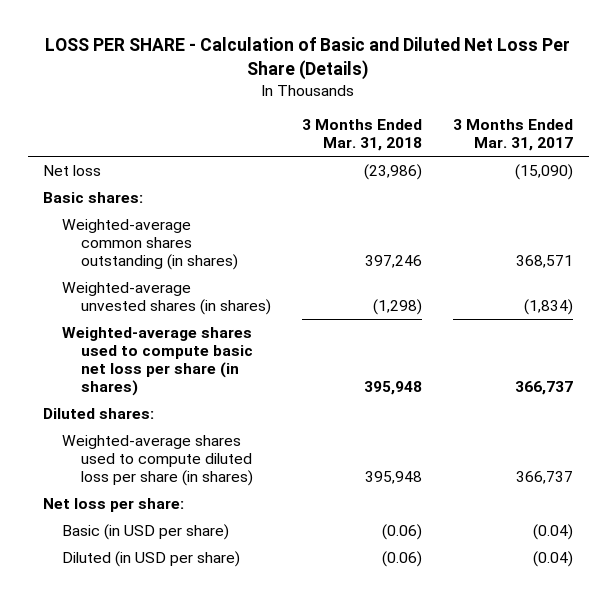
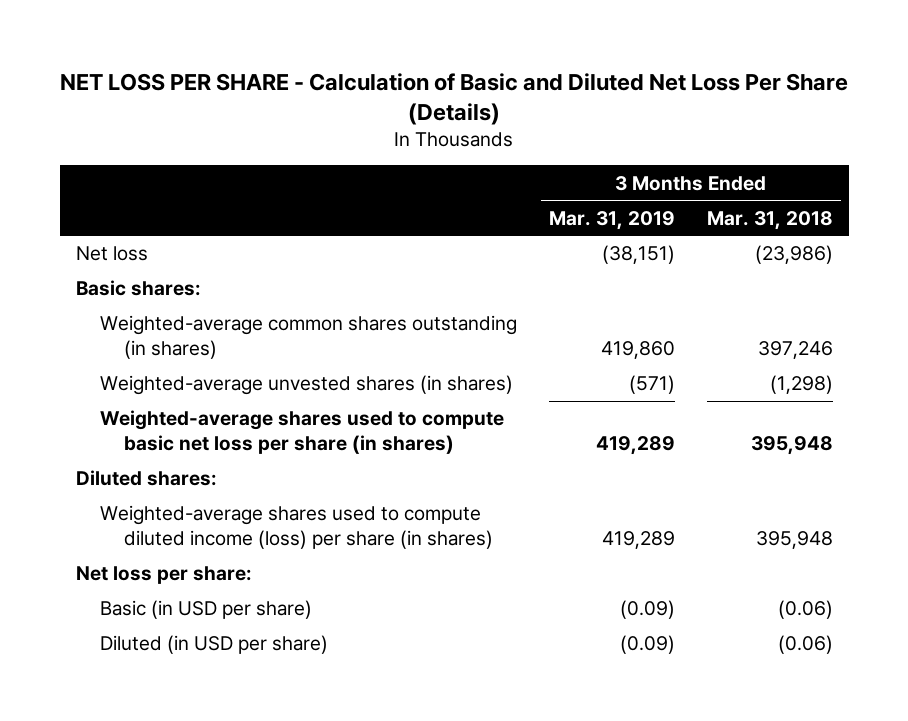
- LOSS PER SHARE - Calculation of Basic and Diluted Net Loss Per Share (Details)
+ NET LOSS PER SHARE - Calculation of Basic and Diluted Net Loss Per Share (Details)
- | 3 Months Ended Mar. 31, 2018 | 3 Months Ended Mar. 31, 2017
+ | 3 Months Ended Mar. 31, 2019 | 3 Months Ended Mar. 31, 2018
- Weighted-average shares used to compute diluted loss per share (in shares) | 395,948 | 366,737
+ Weighted-average shares used to compute diluted income (loss) per share (in shares) | 419,289 | 395,948

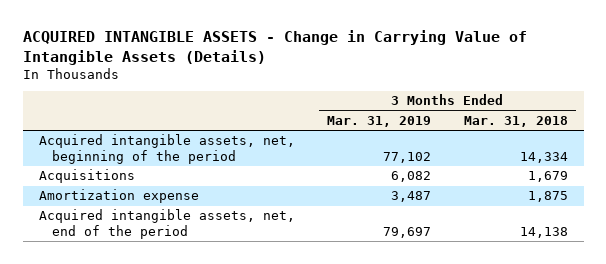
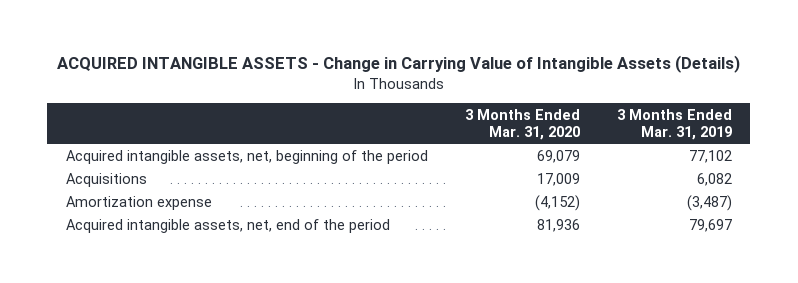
- | 3 Months Ended Mar. 31, 2019 | 3 Months Ended Mar. 31, 2018
+ | 3 Months Ended Mar. 31, 2020 | 3 Months Ended Mar. 31, 2019
- Amortization expense | 3,487 | 1,875
+ Amortization expense | (4,152) | (3,487)

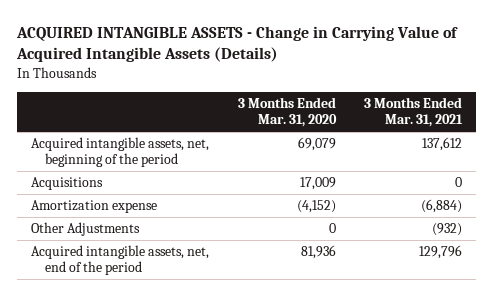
- ACQUIRED INTANGIBLE ASSETS - Change in Carrying Value of Intangible Assets (Details)
+ ACQUIRED INTANGIBLE ASSETS - Change in Carrying Value of Acquired Intangible Assets (Details)
- | 3 Months Ended Mar. 31, 2020 | 3 Months Ended Mar. 31, 2019
+ | 3 Months Ended Mar. 31, 2020 | 3 Months Ended Mar. 31, 2021
+ Other Adjustments | 0 | (932)

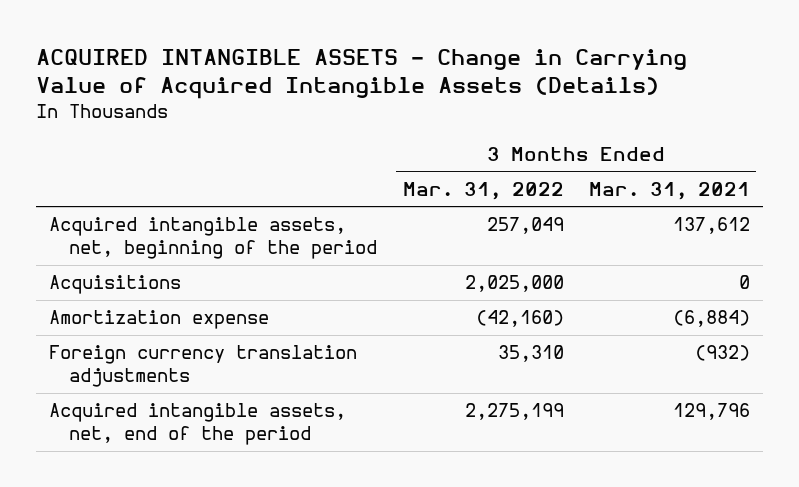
- | 3 Months Ended Mar. 31, 2020 | 3 Months Ended Mar. 31, 2021
+ | 3 Months Ended Mar. 31, 2022 | 3 Months Ended Mar. 31, 2021
- Other Adjustments | 0 | (932)
+ Foreign currency translation adjustments | 35,310 | (932)

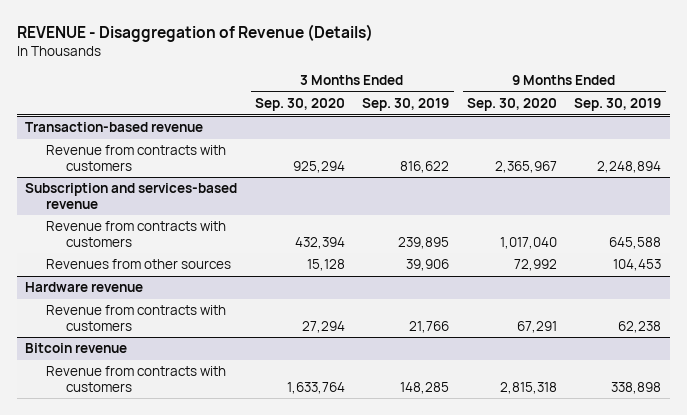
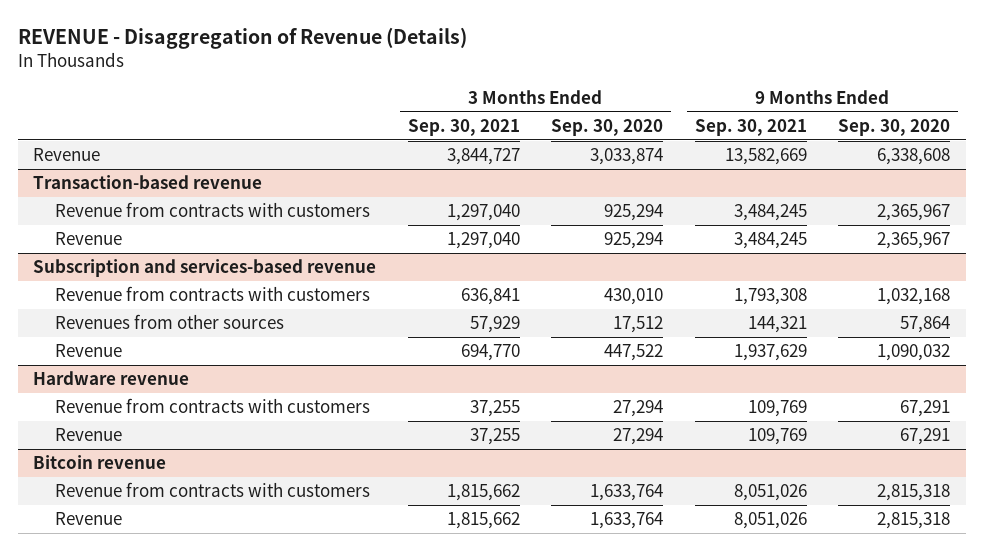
- | 3 Months Ended Sep. 30, 2020 | 3 Months Ended Sep. 30, 2019 | 9 Months Ended Sep. 30, 2020 | 9 Months Ended Sep. 30, 2019
+ | 3 Months Ended Sep. 30, 2021 | 3 Months Ended Sep. 30, 2020 | 9 Months Ended Sep. 30, 2021 | 9 Months Ended Sep. 30, 2020
+ Revenue | 3,844,727 | 3,033,874 | 13,582,669 | 6,338,608
@ Transaction-based revenue
+ Revenue | 1,297,040 | 925,294 | 3,484,245 | 2,365,967
@ Subscription and services-based revenue
- Revenue from contracts with customers | 432,394 | 239,895 | 1,017,040 | 645,588
- Revenues from other sources | 15,128 | 39,906 | 72,992 | 104,453
+ Revenue from contracts with customers | 636,841 | 430,010 | 1,793,308 | 1,032,168
+ Revenues from other sources | 57,929 | 17,512 | 144,321 | 57,864
+ Revenue | 694,770 | 447,522 | 1,937,629 | 1,090,032
@ Hardware revenue
+ Revenue | 37,255 | 27,294 | 109,769 | 67,291
@ Bitcoin revenue
+ Revenue | 1,815,662 | 1,633,764 | 8,051,026 | 2,815,318

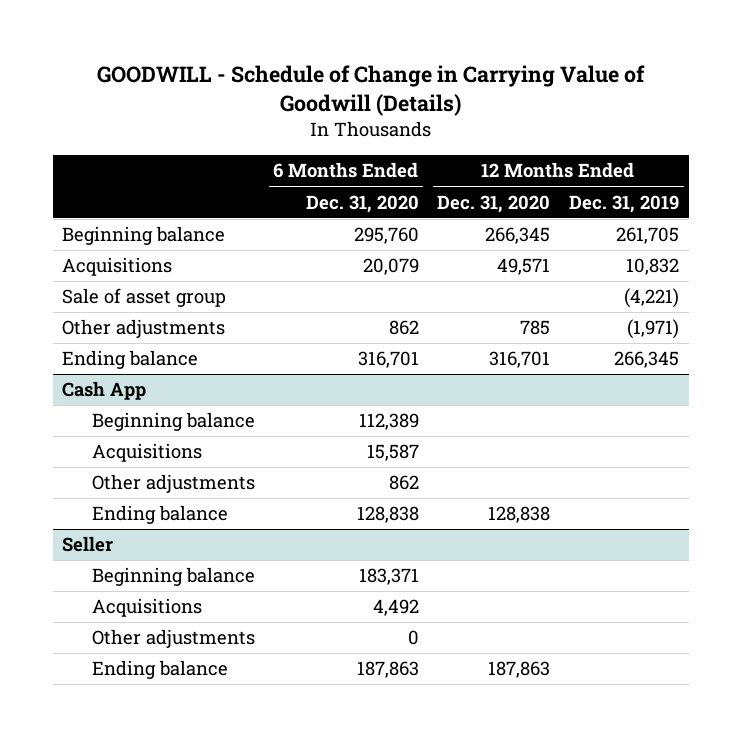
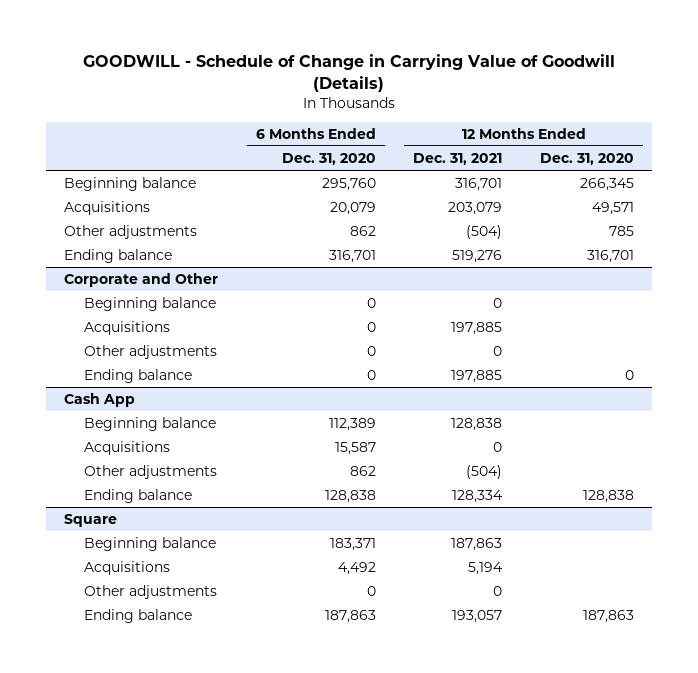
- | 6 Months Ended Dec. 31, 2020 | 12 Months Ended Dec. 31, 2020 | 12 Months Ended Dec. 31, 2019
+ | 6 Months Ended Dec. 31, 2020 | 12 Months Ended Dec. 31, 2021 | 12 Months Ended Dec. 31, 2020
- Sale of asset group | | | (4,221)
+ Corporate and Other
+ Beginning balance | 0 | 0 |
+ Acquisitions | 0 | 197,885 |
+ Other adjustments | 0 | 0 |
+ Ending balance | 0 | 197,885 | 0
- Seller
+ Square

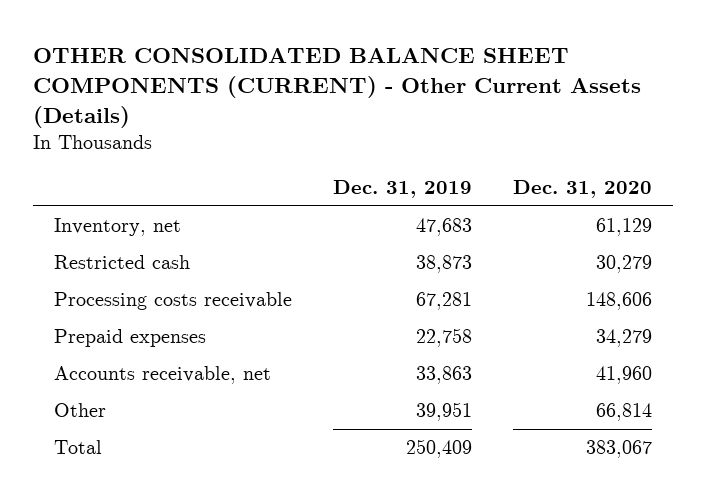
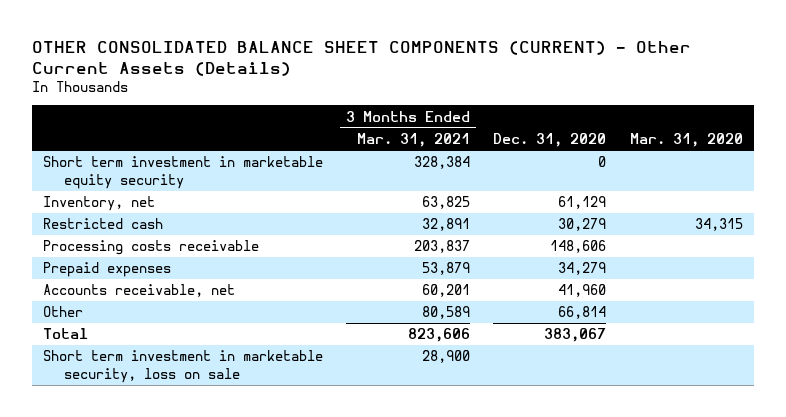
- | Dec. 31, 2019 | Dec. 31, 2020
+ | 3 Months Ended Mar. 31, 2021 | Dec. 31, 2020 | Mar. 31, 2020
+ Short term investment in marketable equity security | 328,384 | 0 |
+ Short term investment in marketable security, loss on sale | 28,900 | |

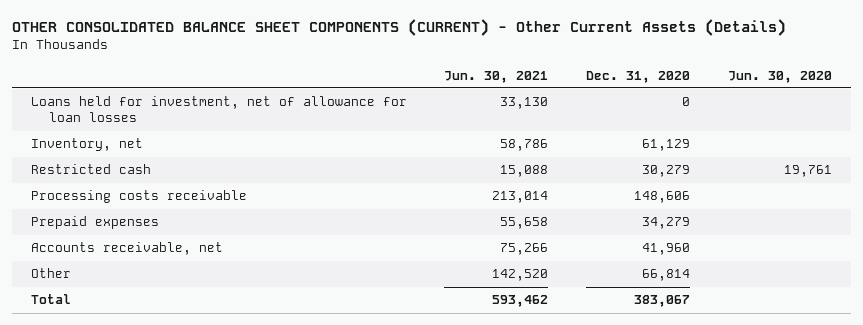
- | 3 Months Ended Mar. 31, 2021 | Dec. 31, 2020 | Mar. 31, 2020
+ | Jun. 30, 2021 | Dec. 31, 2020 | Jun. 30, 2020
- Short term investment in marketable equity security | 328,384 | 0 |
+ Loans held for investment, net of allowance for loan losses | 33,130 | 0 |
- Short term investment in marketable security, loss on sale | 28,900 | |

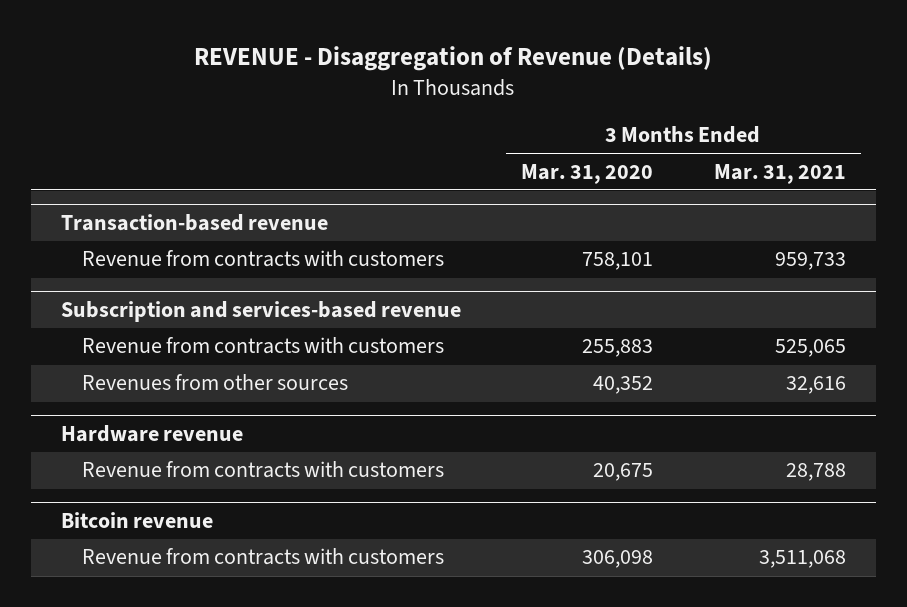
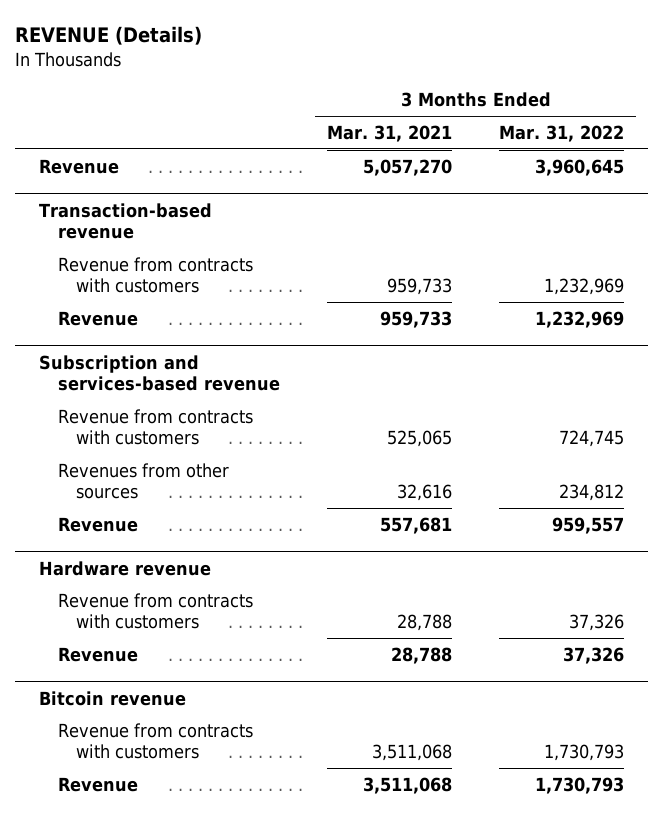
- REVENUE - Disaggregation of Revenue (Details)
+ REVENUE (Details)
- | 3 Months Ended Mar. 31, 2020 | 3 Months Ended Mar. 31, 2021
+ | 3 Months Ended Mar. 31, 2021 | 3 Months Ended Mar. 31, 2022
+ Revenue | 5,057,270 | 3,960,645
@ Transaction-based revenue
+ Revenue | 959,733 | 1,232,969
@ Subscription and services-based revenue
+ Revenue | 557,681 | 959,557
@ Hardware revenue
+ Revenue | 28,788 | 37,326
@ Bitcoin revenue
+ Revenue | 3,511,068 | 1,730,793

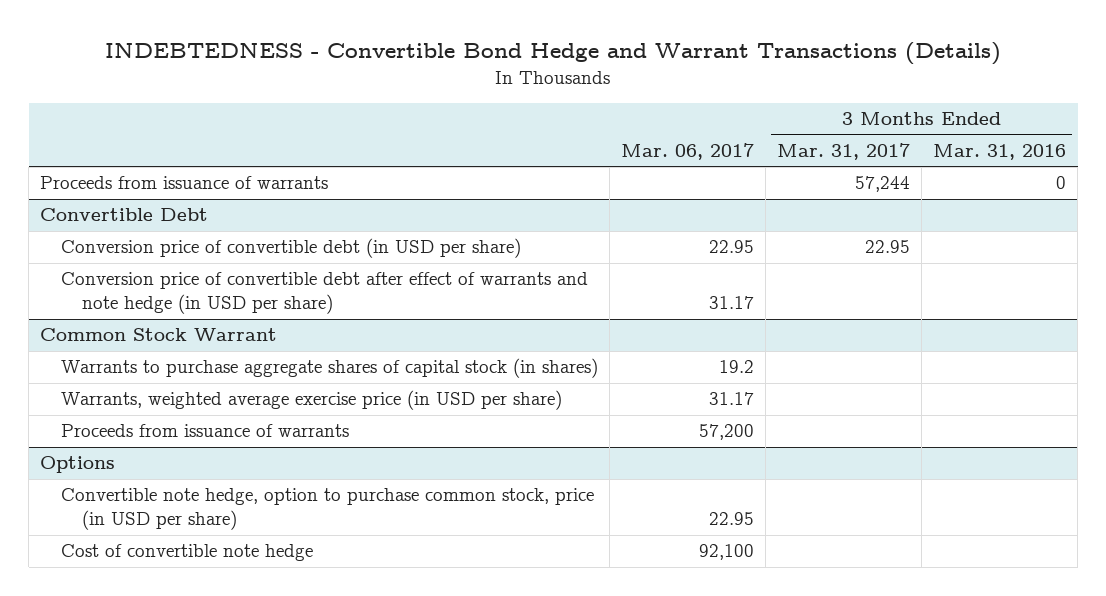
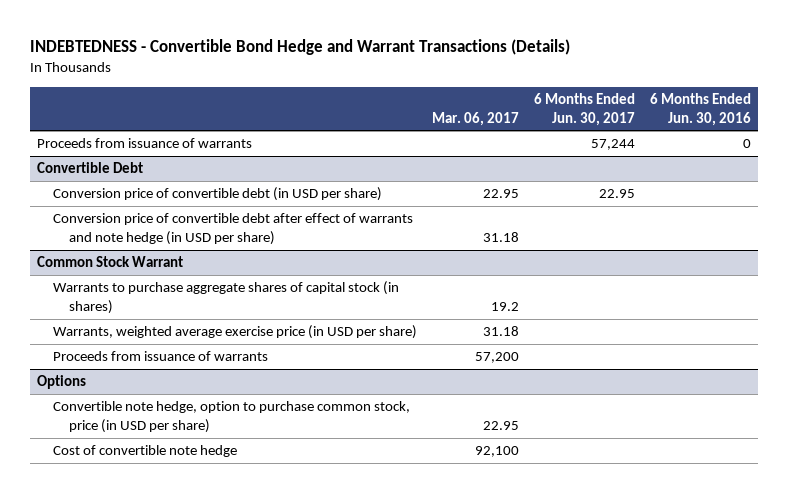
- | Mar. 06, 2017 | 3 Months Ended Mar. 31, 2017 | 3 Months Ended Mar. 31, 2016
+ | Mar. 06, 2017 | 6 Months Ended Jun. 30, 2017 | 6 Months Ended Jun. 30, 2016
@ Convertible Debt
- Conversion price of convertible debt after effect of warrants and note hedge (in USD per share) | 31.17 | |
+ Conversion price of convertible debt after effect of warrants and note hedge (in USD per share) | 31.18 | |
@ Common Stock Warrant
- Warrants, weighted average exercise price (in USD per share) | 31.17 | |
+ Warrants, weighted average exercise price (in USD per share) | 31.18 | |

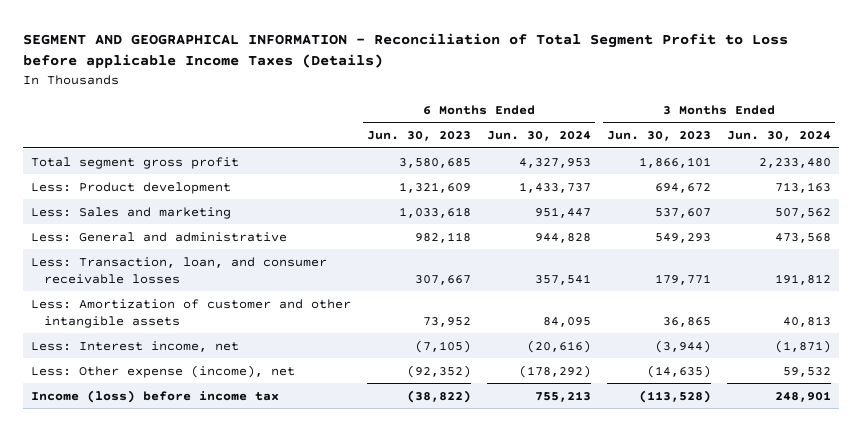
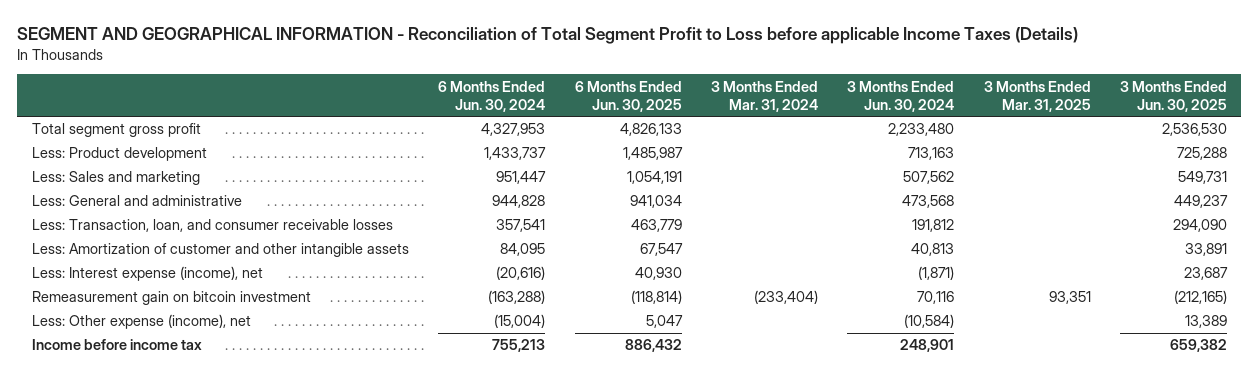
- | 6 Months Ended Jun. 30, 2023 | 6 Months Ended Jun. 30, 2024 | 3 Months Ended Jun. 30, 2023 | 3 Months Ended Jun. 30, 2024
+ | 6 Months Ended Jun. 30, 2024 | 6 Months Ended Jun. 30, 2025 | 3 Months Ended Mar. 31, 2024 | 3 Months Ended Jun. 30, 2024 | 3 Months Ended Mar. 31, 2025 | 3 Months Ended Jun. 30, 2025
- Less: Interest income, net | (7,105) | (20,616) | (3,944) | (1,871)
- Less: Other expense (income), net | (92,352) | (178,292) | (14,635) | 59,532
- Income (loss) before income tax | (38,822) | 755,213 | (113,528) | 248,901
+ Less: Interest expense (income), net | (20,616) | 40,930 | | (1,871) | | 23,687
+ Remeasurement gain on bitcoin investment | (163,288) | (118,814) | (233,404) | 70,116 | 93,351 | (212,165)
+ Less: Other expense (income), net | (15,004) | 5,047 | | (10,584) | | 13,389
+ Income before income tax | 755,213 | 886,432 | | 248,901 | | 659,382

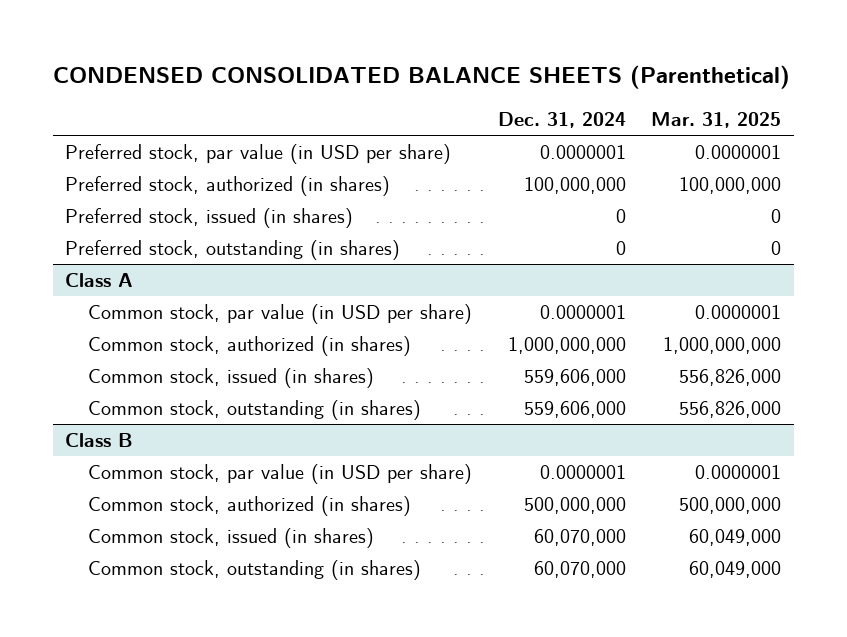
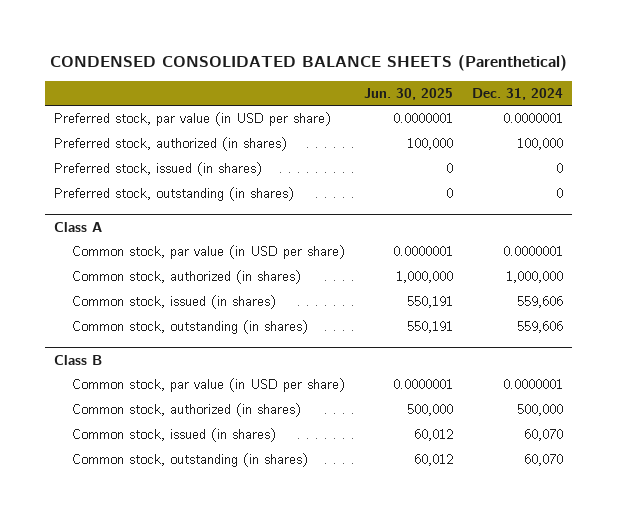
- | Dec. 31, 2024 | Mar. 31, 2025
+ | Jun. 30, 2025 | Dec. 31, 2024
- Preferred stock, authorized (in shares) | 100,000,000 | 100,000,000
+ Preferred stock, authorized (in shares) | 100,000 | 100,000
@ Class A
- Common stock, authorized (in shares) | 1,000,000,000 | 1,000,000,000
- Common stock, issued (in shares) | 559,606,000 | 556,826,000
- Common stock, outstanding (in shares) | 559,606,000 | 556,826,000
+ Common stock, authorized (in shares) | 1,000,000 | 1,000,000
+ Common stock, issued (in shares) | 550,191 | 559,606
+ Common stock, outstanding (in shares) | 550,191 | 559,606
@ Class B
- Common stock, authorized (in shares) | 500,000,000 | 500,000,000
- Common stock, issued (in shares) | 60,070,000 | 60,049,000
- Common stock, outstanding (in shares) | 60,070,000 | 60,049,000
+ Common stock, authorized (in shares) | 500,000 | 500,000
+ Common stock, issued (in shares) | 60,012 | 60,070
+ Common stock, outstanding (in shares) | 60,012 | 60,070

